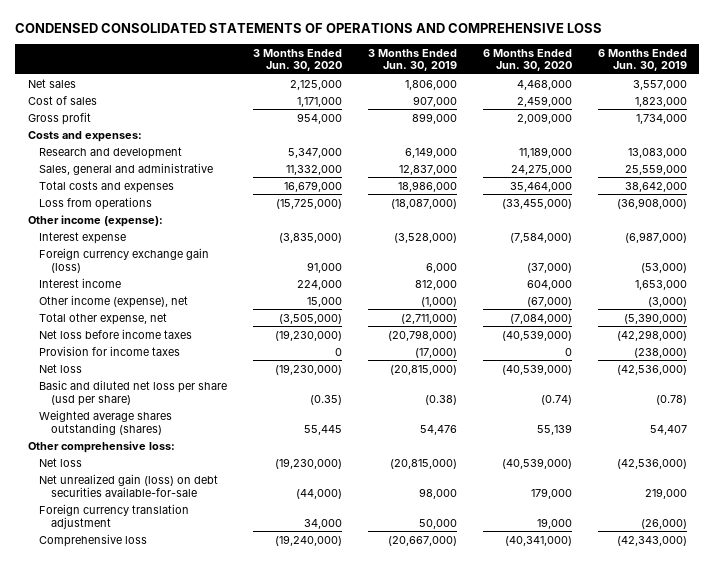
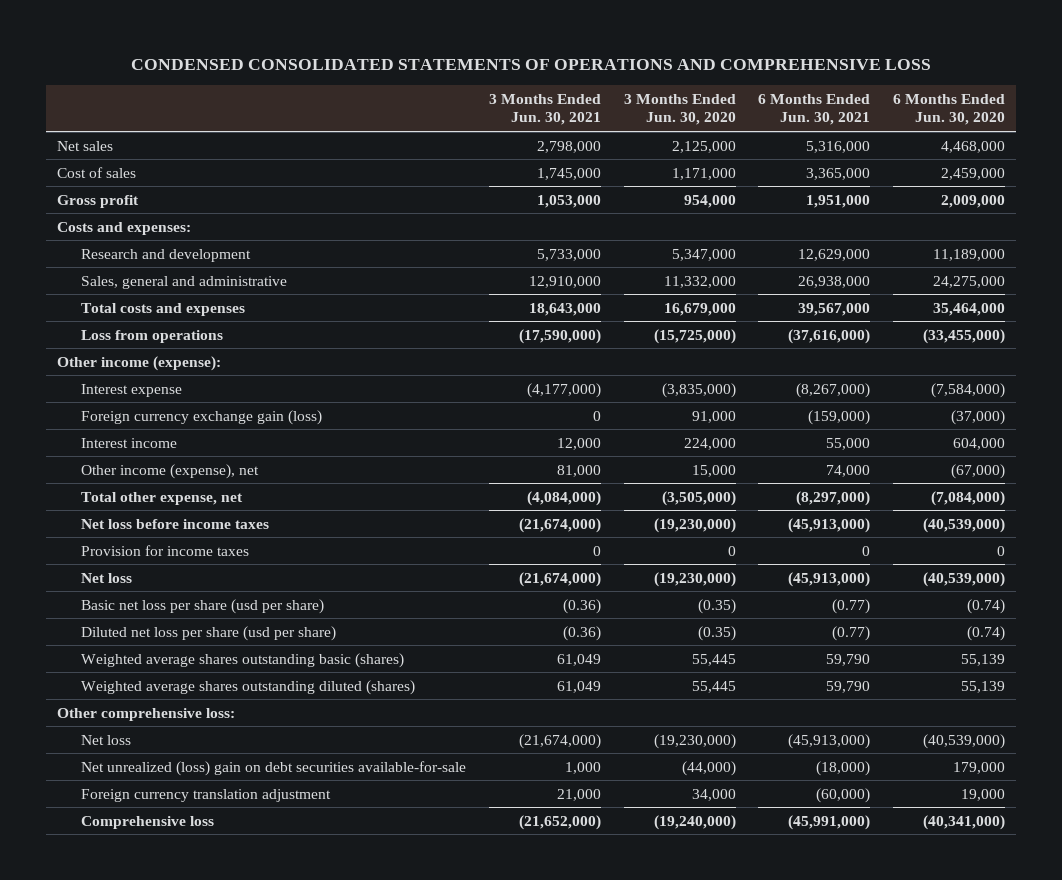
- | 3 Months Ended Jun. 30, 2020 | 3 Months Ended Jun. 30, 2019 | 6 Months Ended Jun. 30, 2020 | 6 Months Ended Jun. 30, 2019
+ | 3 Months Ended Jun. 30, 2021 | 3 Months Ended Jun. 30, 2020 | 6 Months Ended Jun. 30, 2021 | 6 Months Ended Jun. 30, 2020
- Basic and diluted net loss per share (usd per share) | (0.35) | (0.38) | (0.74) | (0.78)
- Weighted average shares outstanding (shares) | 55,445 | 54,476 | 55,139 | 54,407
+ Basic net loss per share (usd per share) | (0.36) | (0.35) | (0.77) | (0.74)
+ Diluted net loss per share (usd per share) | (0.36) | (0.35) | (0.77) | (0.74)
+ Weighted average shares outstanding basic (shares) | 61,049 | 55,445 | 59,790 | 55,139
+ Weighted average shares outstanding diluted (shares) | 61,049 | 55,445 | 59,790 | 55,139
- Net unrealized gain (loss) on debt securities available-for-sale | (44,000) | 98,000 | 179,000 | 219,000
+ Net unrealized (loss) gain on debt securities available-for-sale | 1,000 | (44,000) | (18,000) | 179,000

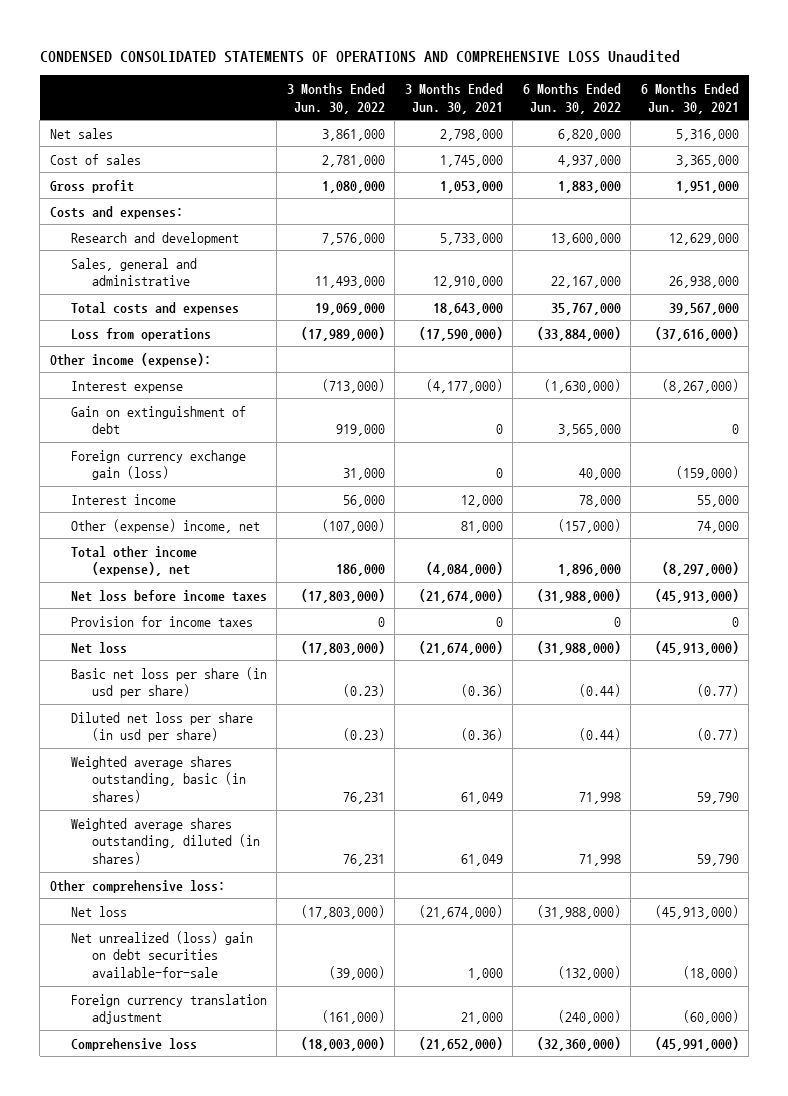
- CONDENSED CONSOLIDATED STATEMENTS OF OPERATIONS AND COMPREHENSIVE LOSS
+ CONDENSED CONSOLIDATED STATEMENTS OF OPERATIONS AND COMPREHENSIVE LOSS Unaudited
- | 3 Months Ended Jun. 30, 2021 | 3 Months Ended Jun. 30, 2020 | 6 Months Ended Jun. 30, 2021 | 6 Months Ended Jun. 30, 2020
+ | 3 Months Ended Jun. 30, 2022 | 3 Months Ended Jun. 30, 2021 | 6 Months Ended Jun. 30, 2022 | 6 Months Ended Jun. 30, 2021
+ Gain on extinguishment of debt | 919,000 | 0 | 3,565,000 | 0
- Other income (expense), net | 81,000 | 15,000 | 74,000 | (67,000)
- Total other expense, net | (4,084,000) | (3,505,000) | (8,297,000) | (7,084,000)
+ Other (expense) income, net | (107,000) | 81,000 | (157,000) | 74,000
+ Total other income (expense), net | 186,000 | (4,084,000) | 1,896,000 | (8,297,000)
- Basic net loss per share (usd per share) | (0.36) | (0.35) | (0.77) | (0.74)
- Diluted net loss per share (usd per share) | (0.36) | (0.35) | (0.77) | (0.74)
- Weighted average shares outstanding basic (shares) | 61,049 | 55,445 | 59,790 | 55,139
- Weighted average shares outstanding diluted (shares) | 61,049 | 55,445 | 59,790 | 55,139
+ Basic net loss per share (in usd per share) | (0.23) | (0.36) | (0.44) | (0.77)
+ Diluted net loss per share (in usd per share) | (0.23) | (0.36) | (0.44) | (0.77)
+ Weighted average shares outstanding, basic (in shares) | 76,231 | 61,049 | 71,998 | 59,790
+ Weighted average shares outstanding, diluted (in shares) | 76,231 | 61,049 | 71,998 | 59,790

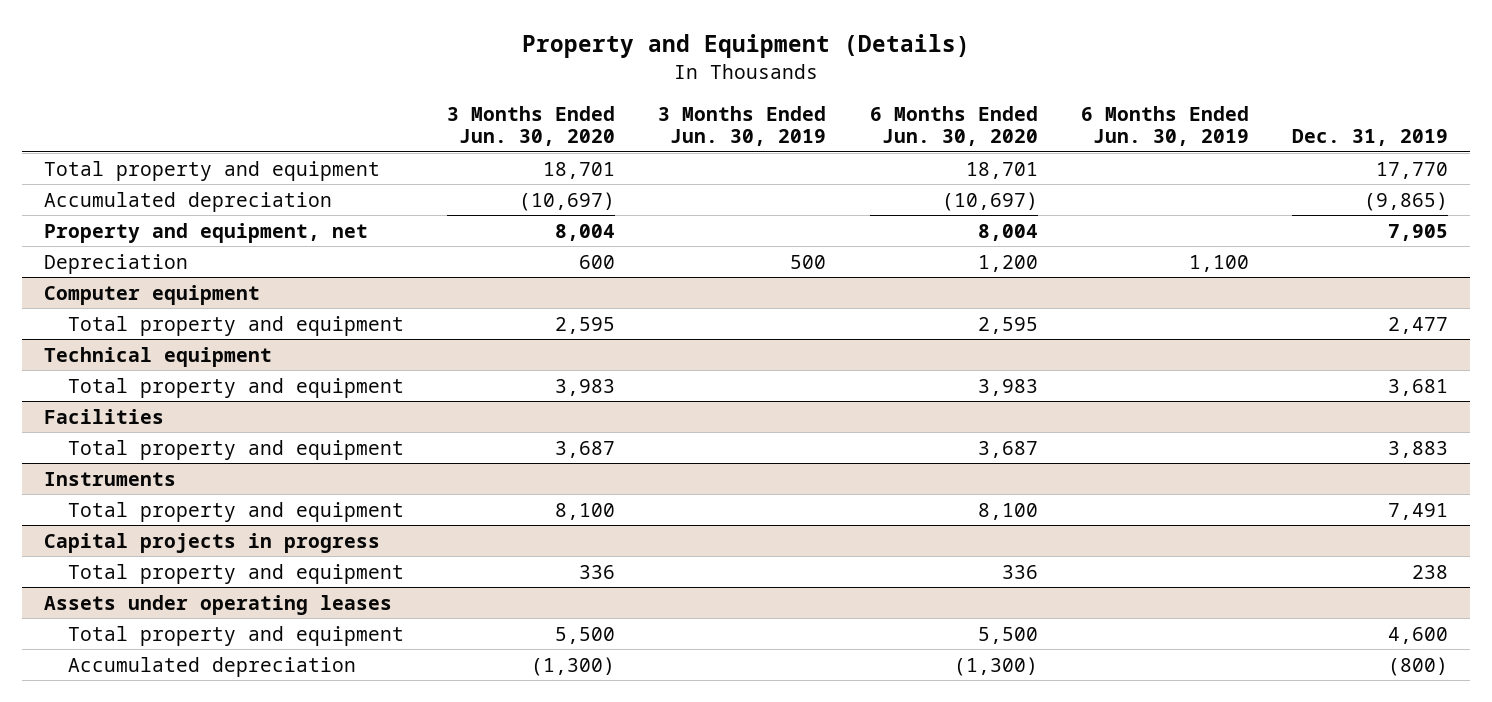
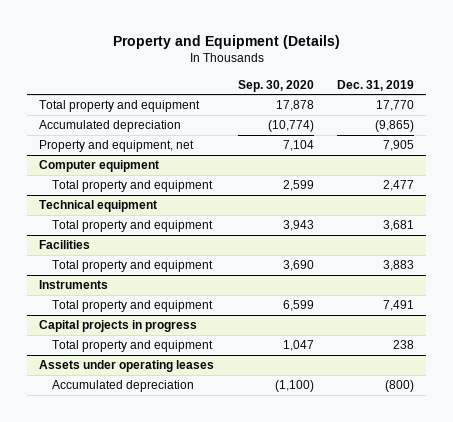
- | 3 Months Ended Jun. 30, 2020 | 3 Months Ended Jun. 30, 2019 | 6 Months Ended Jun. 30, 2020 | 6 Months Ended Jun. 30, 2019 | Dec. 31, 2019
+ | Sep. 30, 2020 | Dec. 31, 2019
- Depreciation | 600 | 500 | 1,200 | 1,100 |
@ Assets under operating leases
- Total property and equipment | 5,500 | | 5,500 | | 4,600

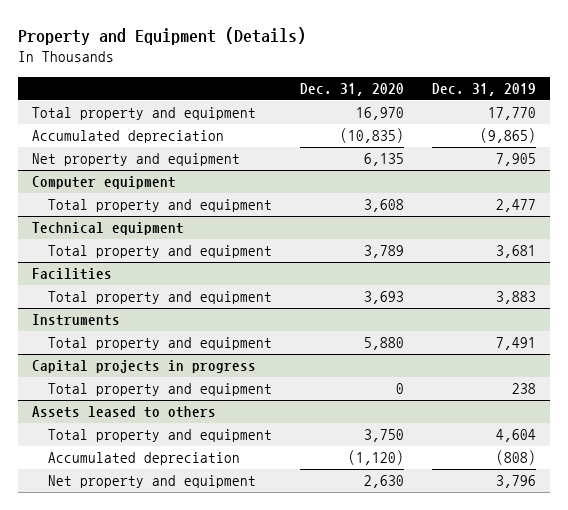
- | Sep. 30, 2020 | Dec. 31, 2019
+ | Dec. 31, 2020 | Dec. 31, 2019
- Property and equipment, net | 7,104 | 7,905
+ Net property and equipment | 6,135 | 7,905
- Assets under operating leases
- Accumulated depreciation | (1,100) | (800)
+ Assets leased to others
+ Total property and equipment | 3,750 | 4,604
+ Accumulated depreciation | (1,120) | (808)
+ Net property and equipment | 2,630 | 3,796

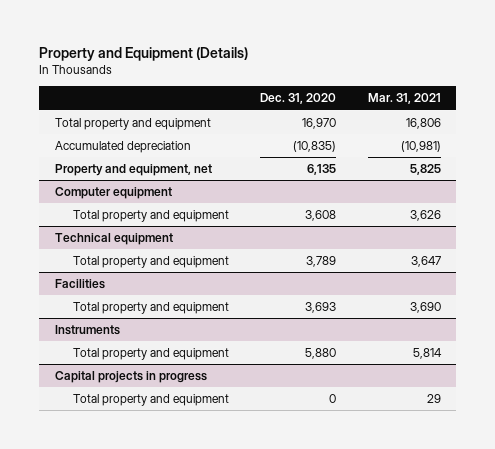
- | Dec. 31, 2020 | Dec. 31, 2019
+ | Dec. 31, 2020 | Mar. 31, 2021
- Net property and equipment | 6,135 | 7,905
+ Property and equipment, net | 6,135 | 5,825
- Assets leased to others
- Total property and equipment | 3,750 | 4,604
- Accumulated depreciation | (1,120) | (808)
- Net property and equipment | 2,630 | 3,796

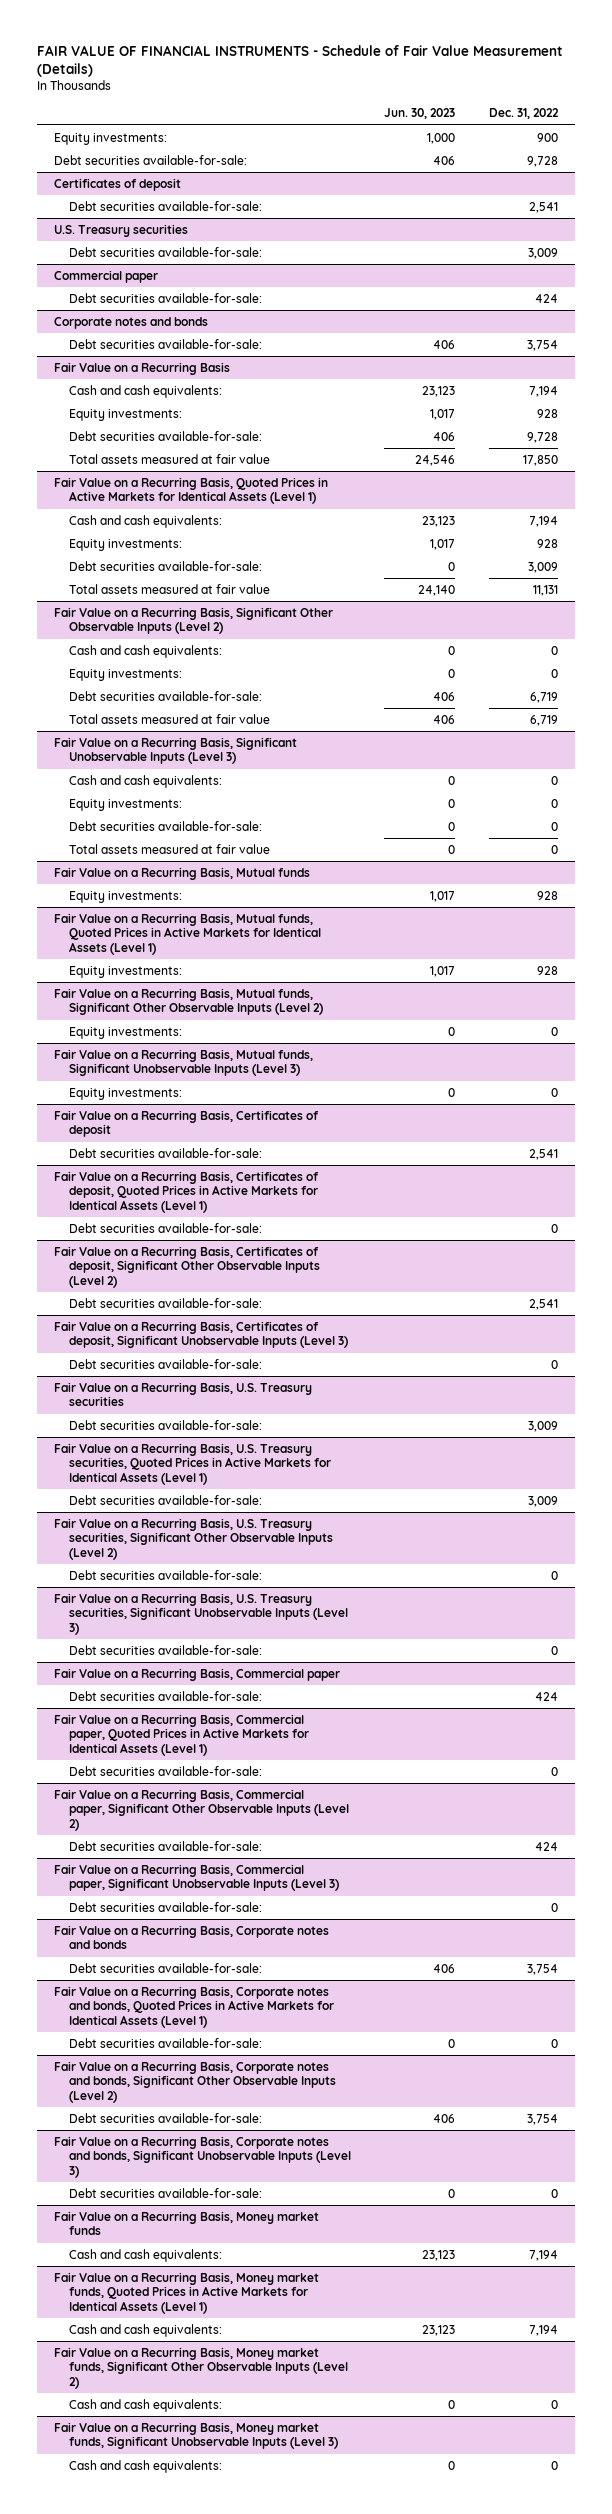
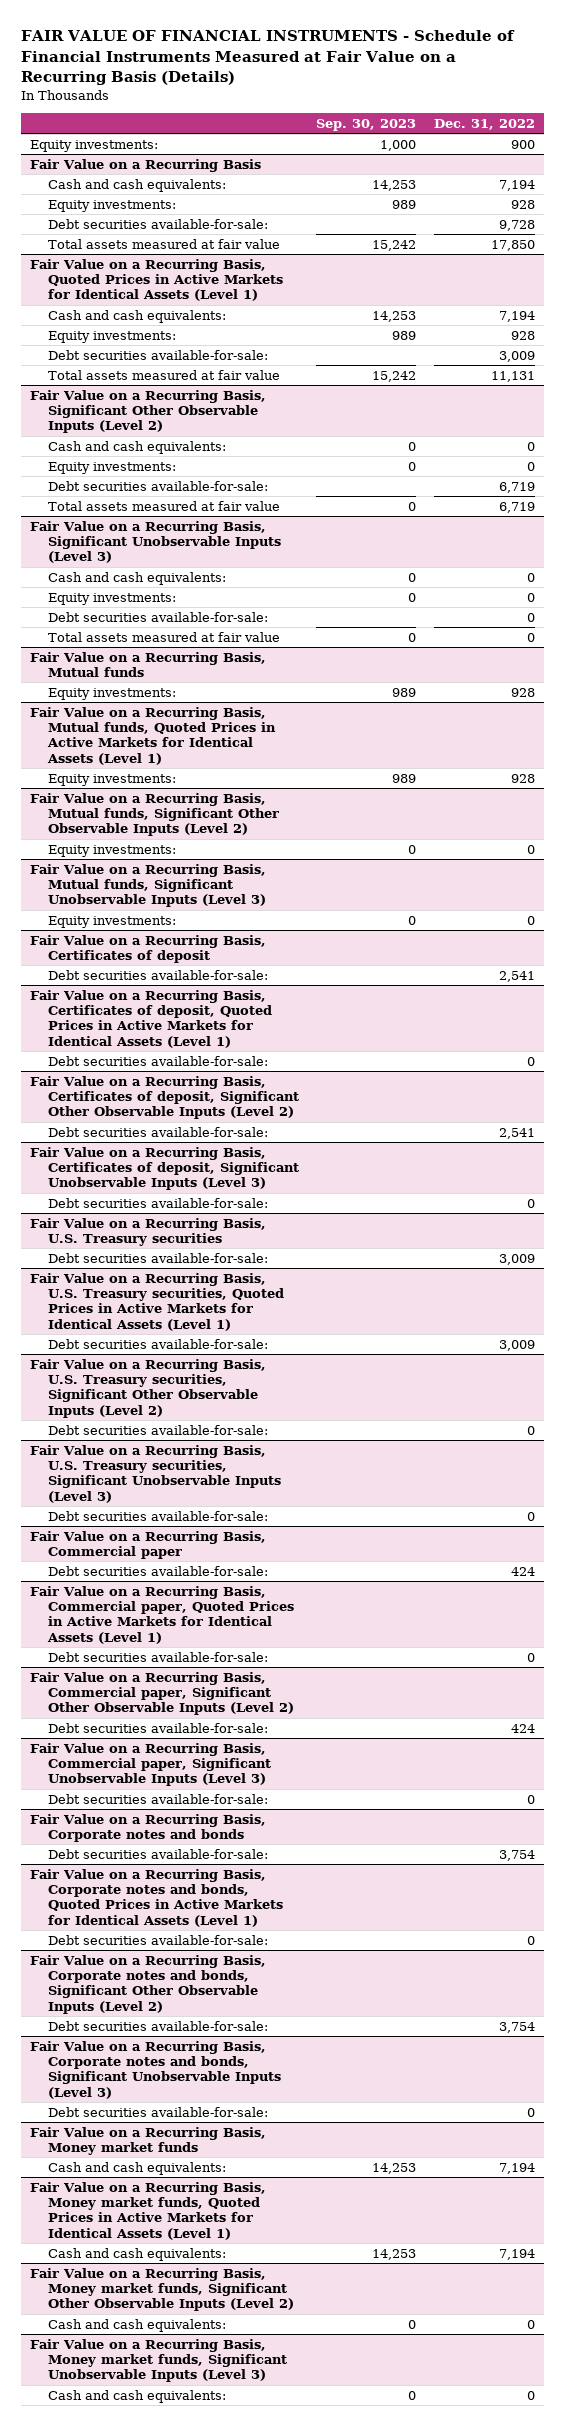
- FAIR VALUE OF FINANCIAL INSTRUMENTS - Schedule of Fair Value Measurement (Details)
+ FAIR VALUE OF FINANCIAL INSTRUMENTS - Schedule of Financial Instruments Measured at Fair Value on a Recurring Basis (Details)
- | Jun. 30, 2023 | Dec. 31, 2022
+ | Sep. 30, 2023 | Dec. 31, 2022
- Debt securities available-for-sale: | 406 | 9,728
- Certificates of deposit
- Debt securities available-for-sale: | | 2,541
- U.S. Treasury securities
- Debt securities available-for-sale: | | 3,009
- Commercial paper
- Debt securities available-for-sale: | | 424
- Corporate notes and bonds
- Debt securities available-for-sale: | 406 | 3,754

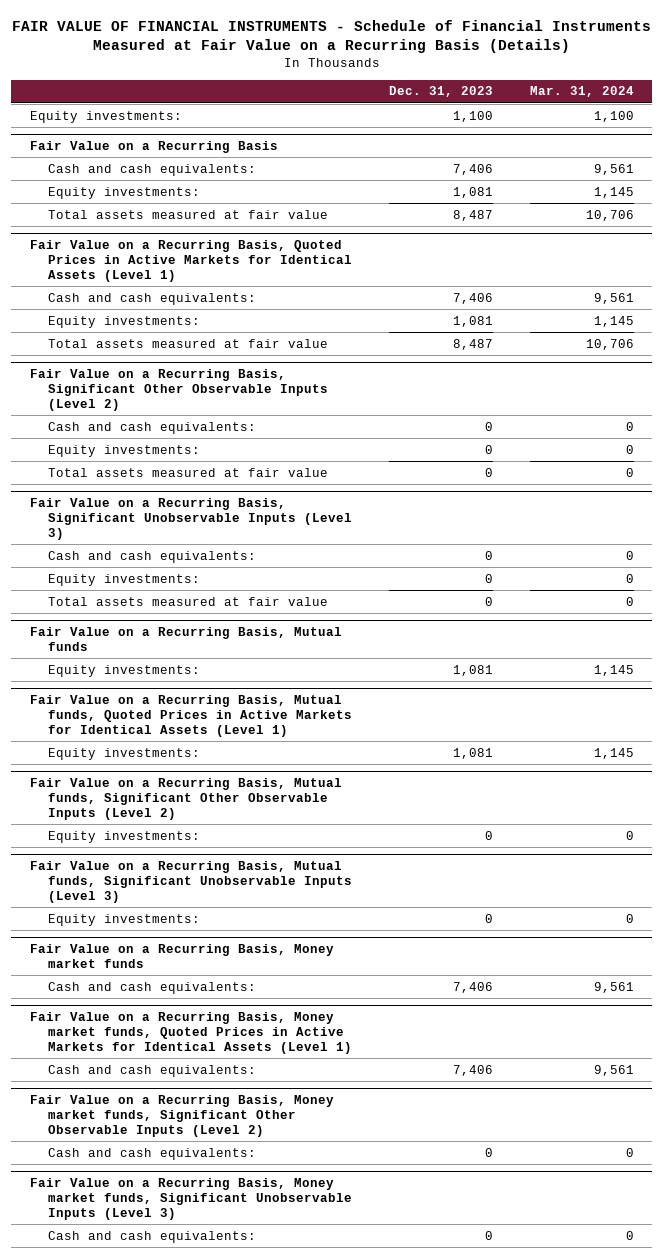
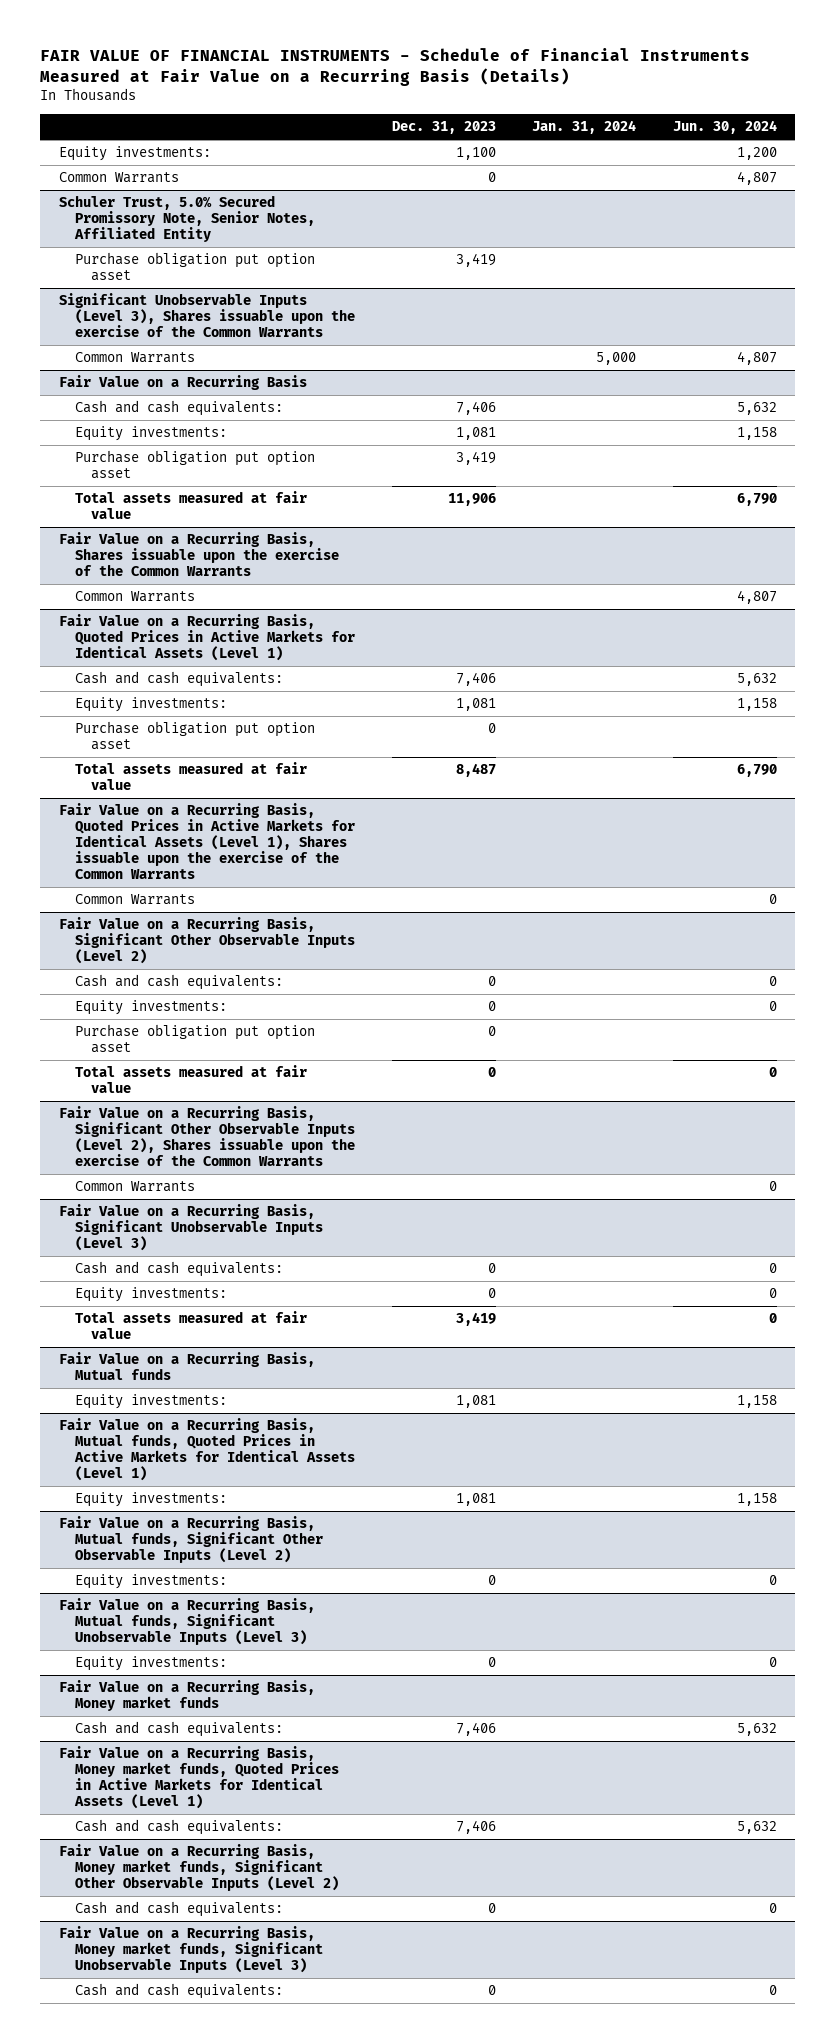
- | Dec. 31, 2023 | Mar. 31, 2024
+ | Dec. 31, 2023 | Jan. 31, 2024 | Jun. 30, 2024
+ Common Warrants | 0 | | 4,807
+ Schuler Trust, 5.0% Secured Promissory Note, Senior Notes, Affiliated Entity
+ Purchase obligation put option asset | 3,419 | |
+ Significant Unobservable Inputs (Level 3), Shares issuable upon the exercise of the Common Warrants
+ Common Warrants | | 5,000 | 4,807
@ Fair Value on a Recurring Basis
- Total assets measured at fair value | 8,487 | 10,706
+ Purchase obligation put option asset | 3,419 | |
+ Total assets measured at fair value | 11,906 | | 6,790
+ Fair Value on a Recurring Basis, Shares issuable upon the exercise of the Common Warrants
+ Common Warrants | | | 4,807
@ Fair Value on a Recurring Basis, Quoted Prices in Active Markets for Identical Assets (Level 1)
+ Purchase obligation put option asset | 0 | |
+ Fair Value on a Recurring Basis, Quoted Prices in Active Markets for Identical Assets (Level 1), Shares issuable upon the exercise of the Common Warrants
+ Common Warrants | | | 0
@ Fair Value on a Recurring Basis, Significant Other Observable Inputs (Level 2)
+ Purchase obligation put option asset | 0 | |
+ Fair Value on a Recurring Basis, Significant Other Observable Inputs (Level 2), Shares issuable upon the exercise of the Common Warrants
+ Common Warrants | | | 0
@ Fair Value on a Recurring Basis, Significant Unobservable Inputs (Level 3)
- Total assets measured at fair value | 0 | 0
+ Total assets measured at fair value | 3,419 | | 0

